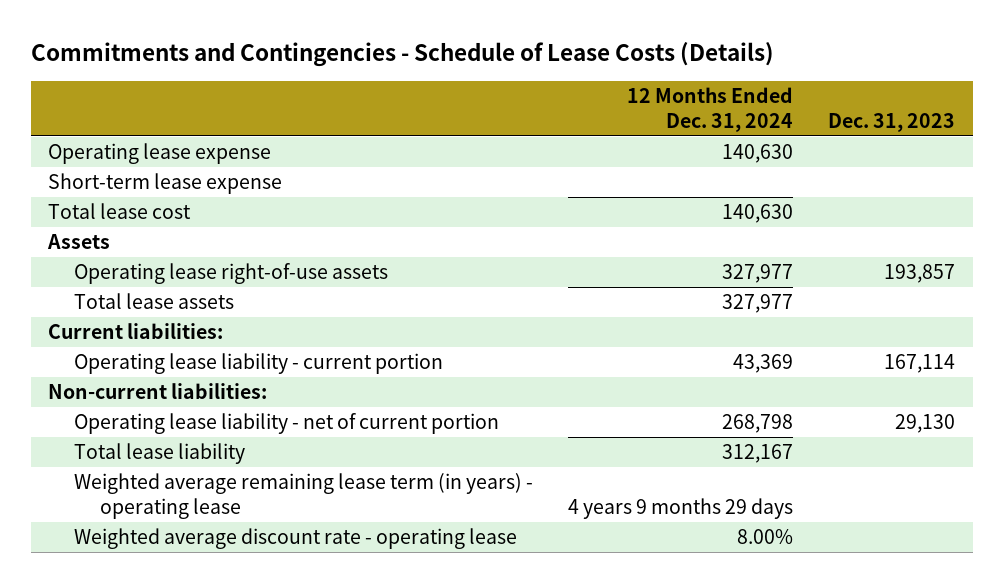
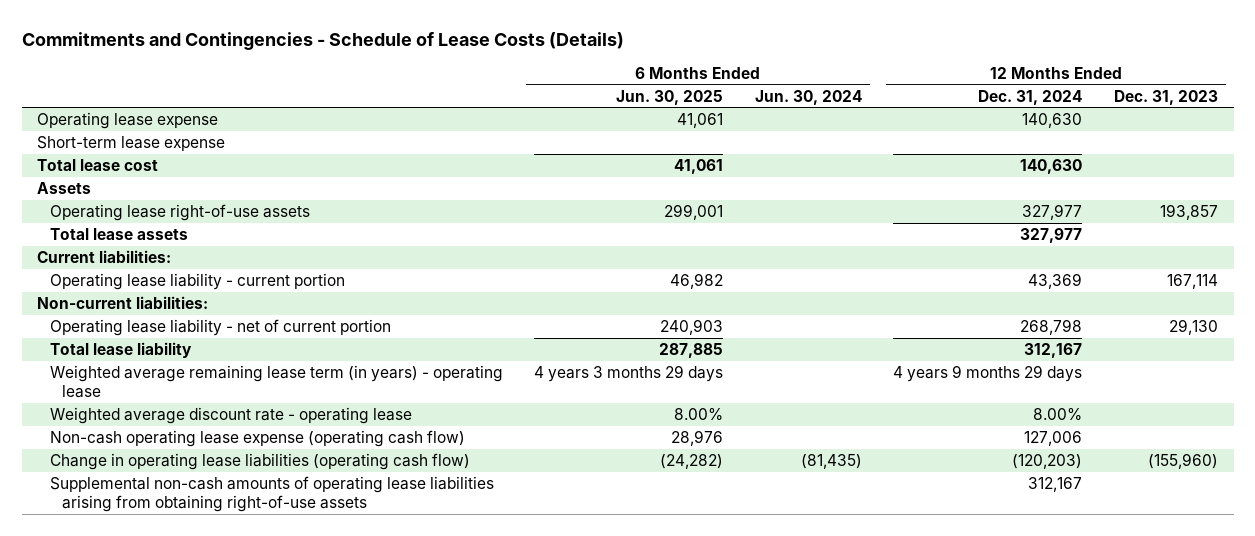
- | 12 Months Ended Dec. 31, 2024 | Dec. 31, 2023
+ | 6 Months Ended Jun. 30, 2025 | 6 Months Ended Jun. 30, 2024 | 12 Months Ended Dec. 31, 2024 | 12 Months Ended Dec. 31, 2023
+ Non-cash operating lease expense (operating cash flow) | 28,976 | | 127,006 |
+ Change in operating lease liabilities (operating cash flow) | (24,282) | (81,435) | (120,203) | (155,960)
+ Supplemental non-cash amounts of operating lease liabilities arising from obtaining right-of-use assets | | | 312,167 |

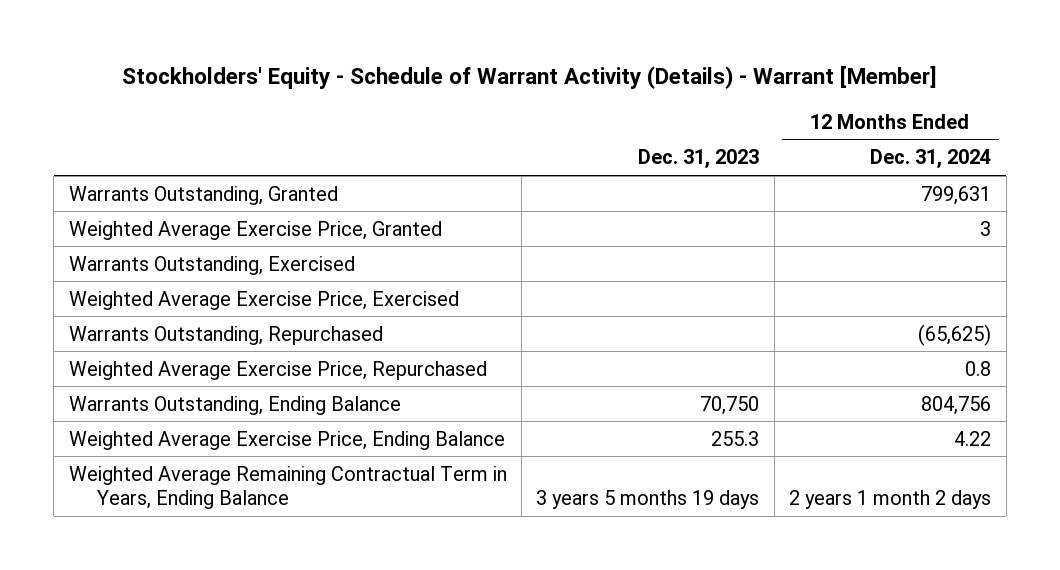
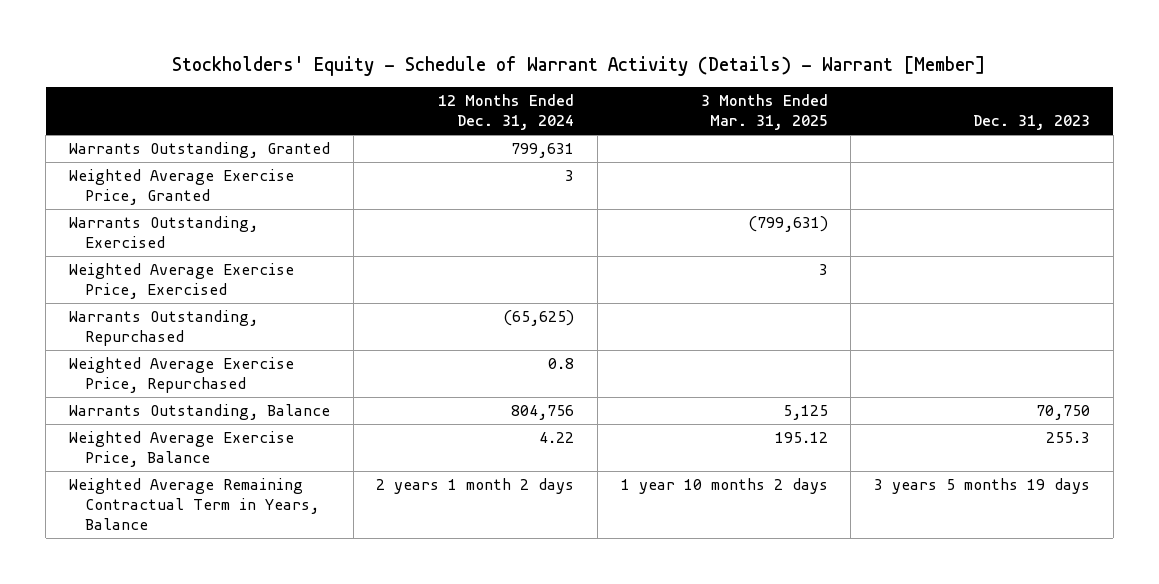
- | Dec. 31, 2023 | 12 Months Ended Dec. 31, 2024
+ | 12 Months Ended Dec. 31, 2024 | 3 Months Ended Mar. 31, 2025 | Dec. 31, 2023
- Warrants Outstanding, Ending Balance | 70,750 | 804,756
- Weighted Average Exercise Price, Ending Balance | 255.3 | 4.22
- Weighted Average Remaining Contractual Term in Years, Ending Balance | 3 years 5 months 19 days | 2 years 1 month 2 days
+ Warrants Outstanding, Balance | 804,756 | 5,125 | 70,750
+ Weighted Average Exercise Price, Balance | 4.22 | 195.12 | 255.3
+ Weighted Average Remaining Contractual Term in Years, Balance | 2 years 1 month 2 days | 1 year 10 months 2 days | 3 years 5 months 19 days

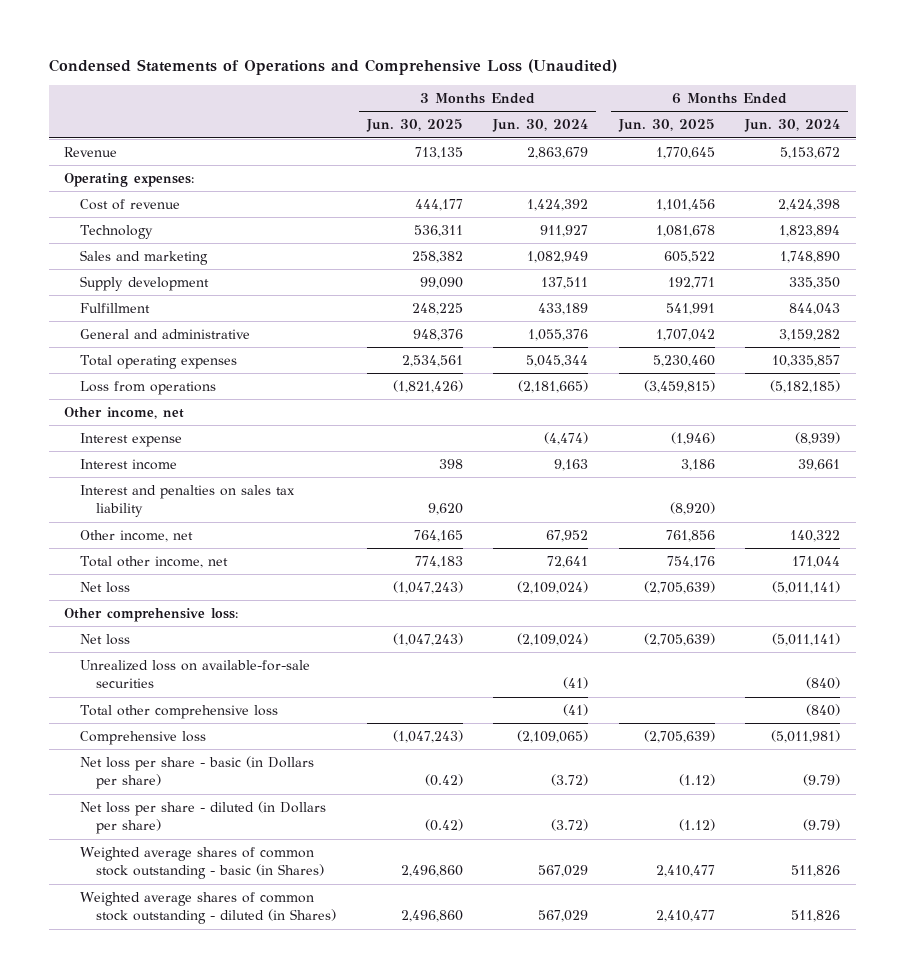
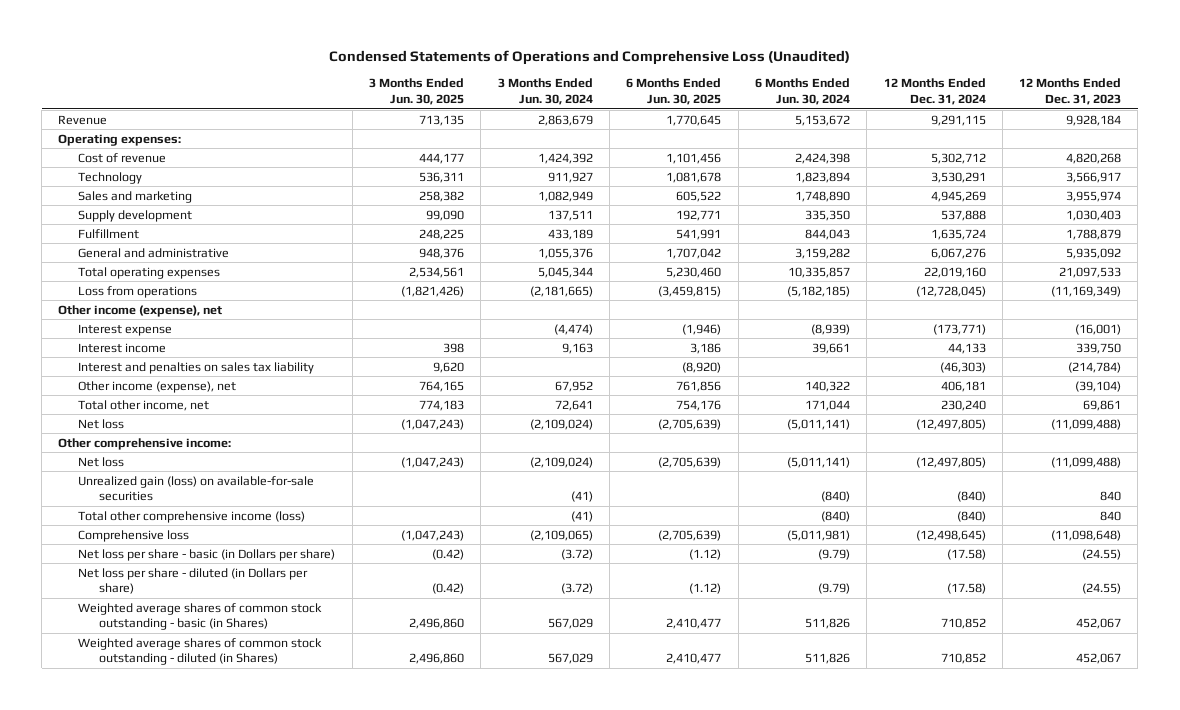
- | 3 Months Ended Jun. 30, 2025 | 3 Months Ended Jun. 30, 2024 | 6 Months Ended Jun. 30, 2025 | 6 Months Ended Jun. 30, 2024
+ | 3 Months Ended Jun. 30, 2025 | 3 Months Ended Jun. 30, 2024 | 6 Months Ended Jun. 30, 2025 | 6 Months Ended Jun. 30, 2024 | 12 Months Ended Dec. 31, 2024 | 12 Months Ended Dec. 31, 2023
- Other income, net
+ Other income (expense), net
- Other income, net | 764,165 | 67,952 | 761,856 | 140,322
+ Other income (expense), net | 764,165 | 67,952 | 761,856 | 140,322 | 406,181 | (39,104)
- Other comprehensive loss:
+ Other comprehensive income:
- Unrealized loss on available-for-sale securities | | (41) | | (840)
- Total other comprehensive loss | | (41) | | (840)
+ Unrealized gain (loss) on available-for-sale securities | | (41) | | (840) | (840) | 840
+ Total other comprehensive income (loss) | | (41) | | (840) | (840) | 840

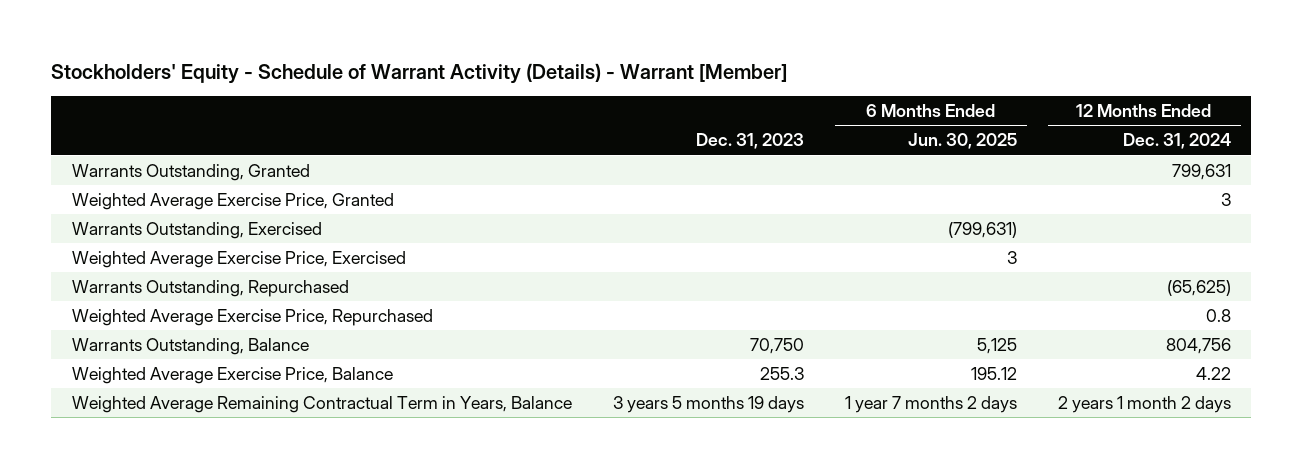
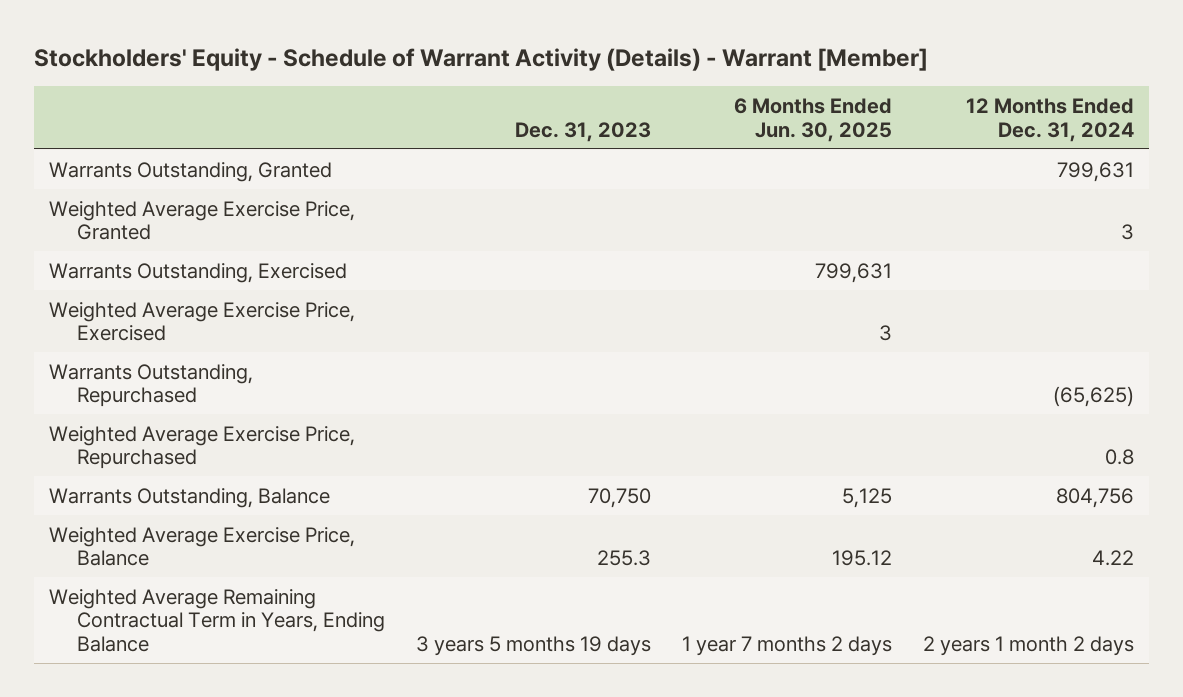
- Warrants Outstanding, Exercised | | (799,631) |
+ Warrants Outstanding, Exercised | | 799,631 |
- Weighted Average Remaining Contractual Term in Years, Balance | 3 years 5 months 19 days | 1 year 7 months 2 days | 2 years 1 month 2 days
+ Weighted Average Remaining Contractual Term in Years, Ending Balance | 3 years 5 months 19 days | 1 year 7 months 2 days | 2 years 1 month 2 days

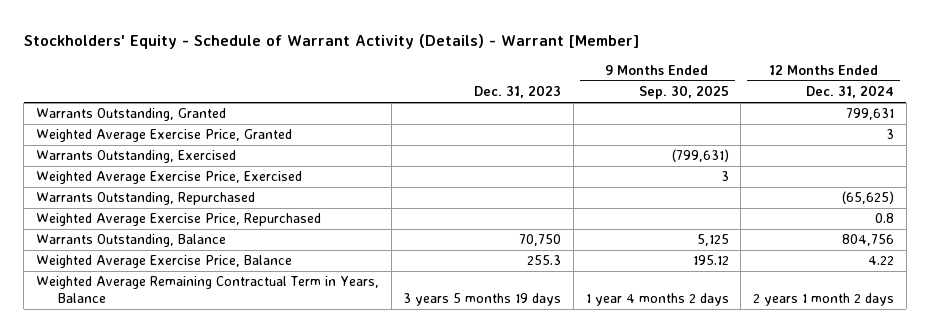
- | Dec. 31, 2023 | 6 Months Ended Jun. 30, 2025 | 12 Months Ended Dec. 31, 2024
+ | Dec. 31, 2023 | 9 Months Ended Sep. 30, 2025 | 12 Months Ended Dec. 31, 2024
- Weighted Average Remaining Contractual Term in Years, Ending Balance | 3 years 5 months 19 days | 1 year 7 months 2 days | 2 years 1 month 2 days
+ Weighted Average Remaining Contractual Term in Years, Balance | 3 years 5 months 19 days | 1 year 4 months 2 days | 2 years 1 month 2 days

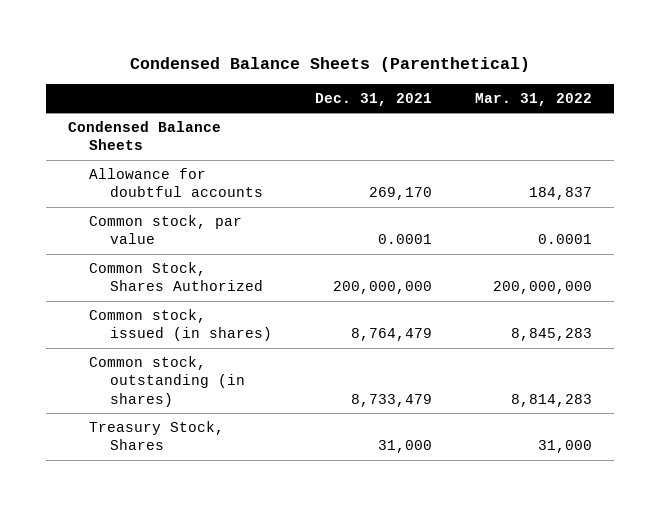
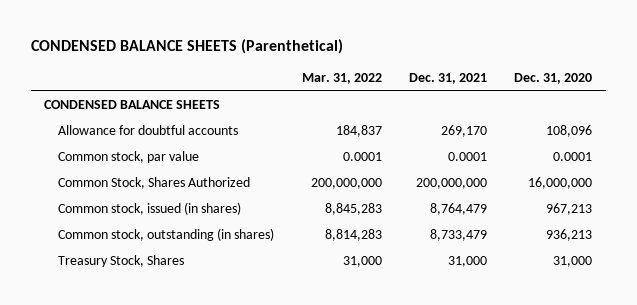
- Condensed Balance Sheets (Parenthetical)
+ CONDENSED BALANCE SHEETS (Parenthetical)
- | Dec. 31, 2021 | Mar. 31, 2022
+ | Mar. 31, 2022 | Dec. 31, 2021 | Dec. 31, 2020
- Condensed Balance Sheets
+ CONDENSED BALANCE SHEETS

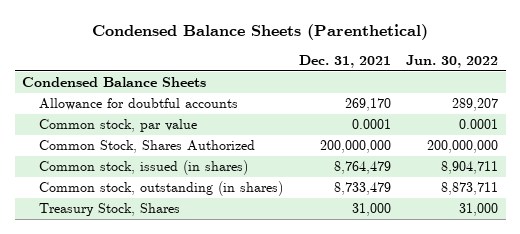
- CONDENSED BALANCE SHEETS (Parenthetical)
+ Condensed Balance Sheets (Parenthetical)
- | Mar. 31, 2022 | Dec. 31, 2021 | Dec. 31, 2020
+ | Dec. 31, 2021 | Jun. 30, 2022
- CONDENSED BALANCE SHEETS
+ Condensed Balance Sheets

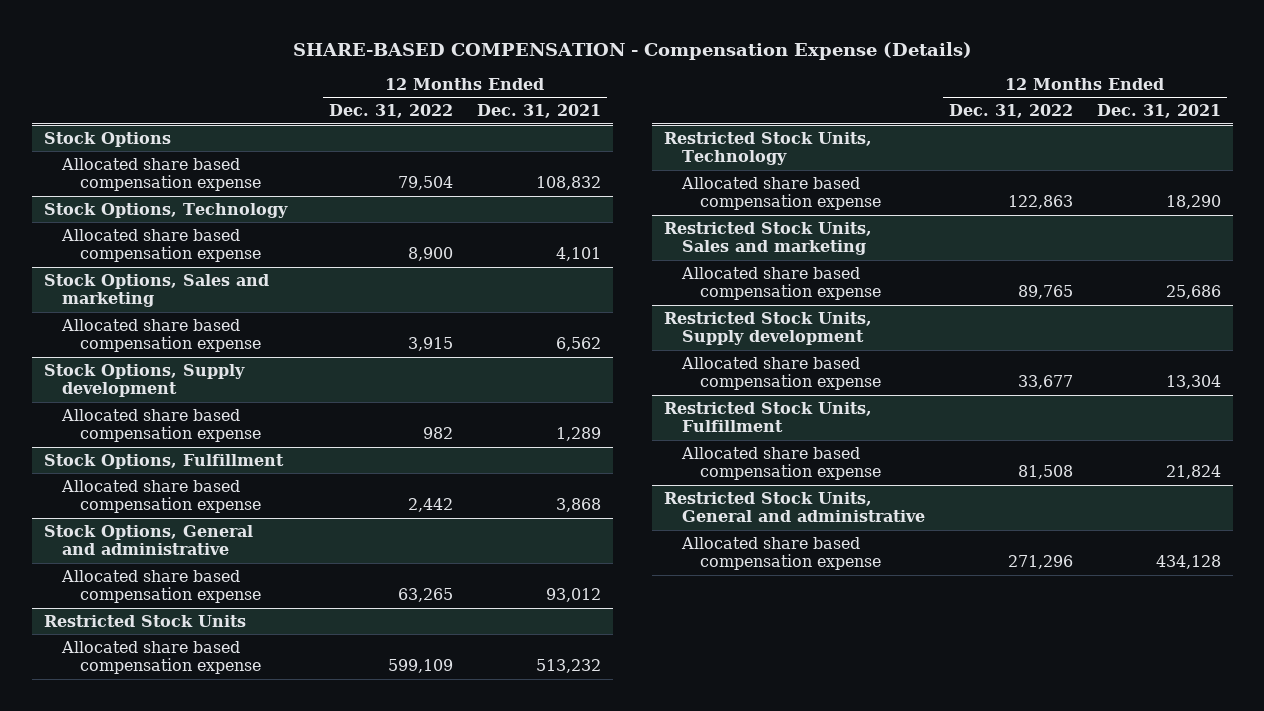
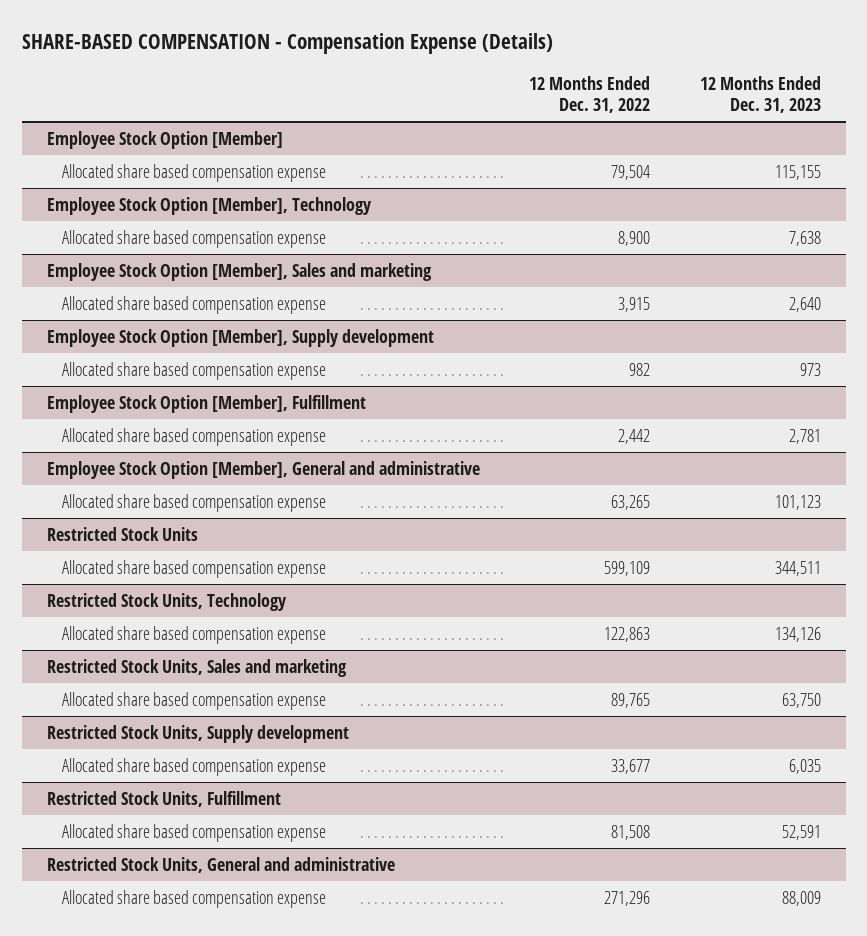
- | 12 Months Ended Dec. 31, 2022 | 12 Months Ended Dec. 31, 2021
+ | 12 Months Ended Dec. 31, 2022 | 12 Months Ended Dec. 31, 2023
- Stock Options
+ Employee Stock Option [Member]
- Stock Options, Technology
+ Employee Stock Option [Member], Technology
- Stock Options, Sales and marketing
+ Employee Stock Option [Member], Sales and marketing
- Stock Options, Supply development
+ Employee Stock Option [Member], Supply development
- Stock Options, Fulfillment
+ Employee Stock Option [Member], Fulfillment
- Stock Options, General and administrative
+ Employee Stock Option [Member], General and administrative

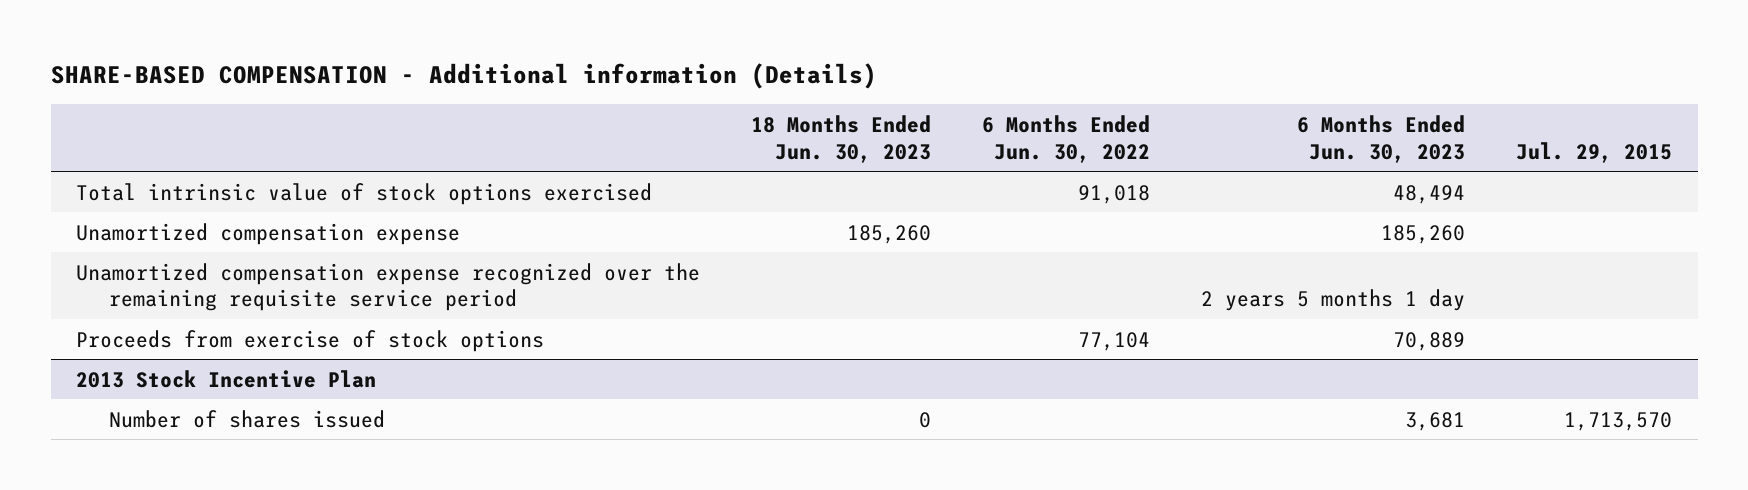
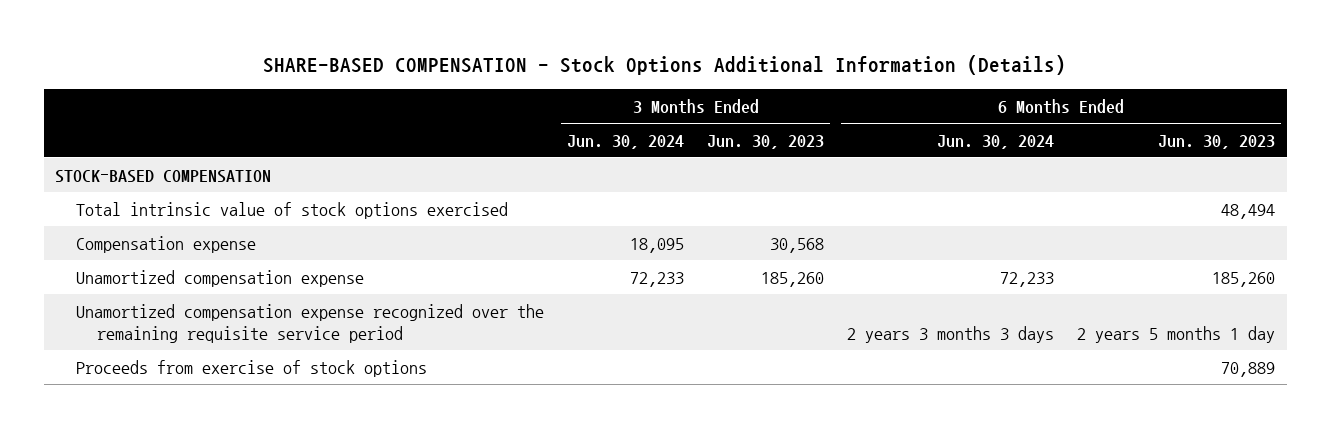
- SHARE-BASED COMPENSATION - Additional information (Details)
+ SHARE-BASED COMPENSATION - Stock Options Additional Information (Details)
- | 18 Months Ended Jun. 30, 2023 | 6 Months Ended Jun. 30, 2022 | 6 Months Ended Jun. 30, 2023 | Jul. 29, 2015
+ | 3 Months Ended Jun. 30, 2024 | 3 Months Ended Jun. 30, 2023 | 6 Months Ended Jun. 30, 2024 | 6 Months Ended Jun. 30, 2023
+ STOCK-BASED COMPENSATION
+ Compensation expense | 18,095 | 30,568 | |
- 2013 Stock Incentive Plan
- Number of shares issued | 0 | | 3,681 | 1,713,570

